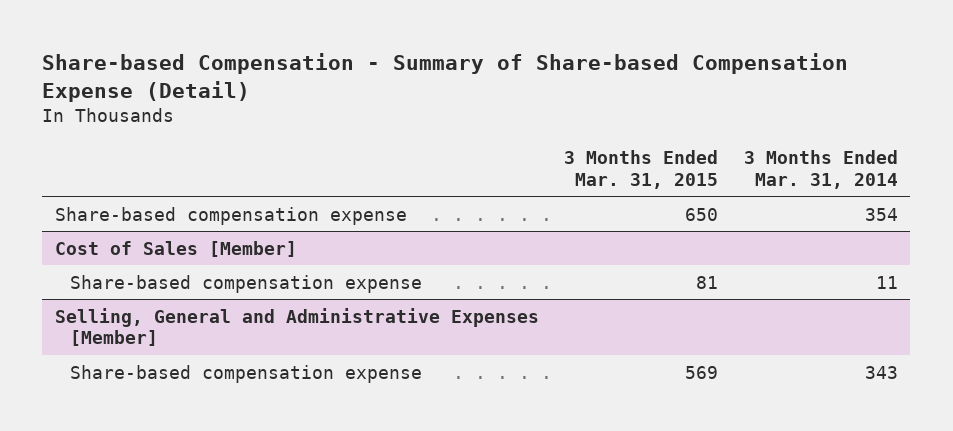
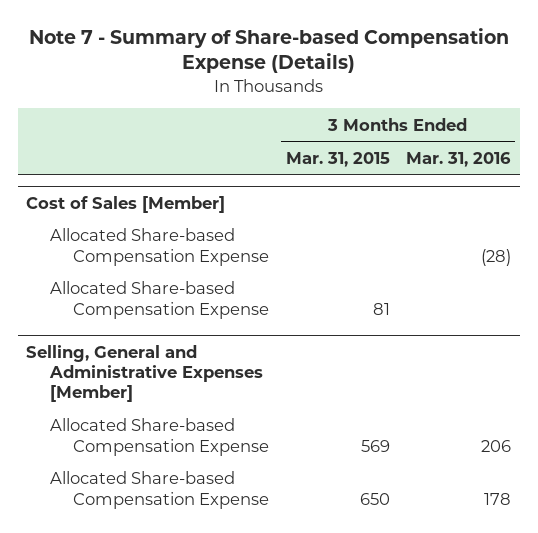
- Share-based Compensation - Summary of Share-based Compensation Expense (Detail)
+ Note 7 - Summary of Share-based Compensation Expense (Details)
- | 3 Months Ended Mar. 31, 2015 | 3 Months Ended Mar. 31, 2014
+ | 3 Months Ended Mar. 31, 2015 | 3 Months Ended Mar. 31, 2016
- Share-based compensation expense | 650 | 354
@ Cost of Sales [Member]
- Share-based compensation expense | 81 | 11
+ Allocated Share-based Compensation Expense | | (28)
+ Allocated Share-based Compensation Expense | 81 |
@ Selling, General and Administrative Expenses [Member]
- Share-based compensation expense | 569 | 343
+ Allocated Share-based Compensation Expense | 569 | 206
+ Allocated Share-based Compensation Expense | 650 | 178

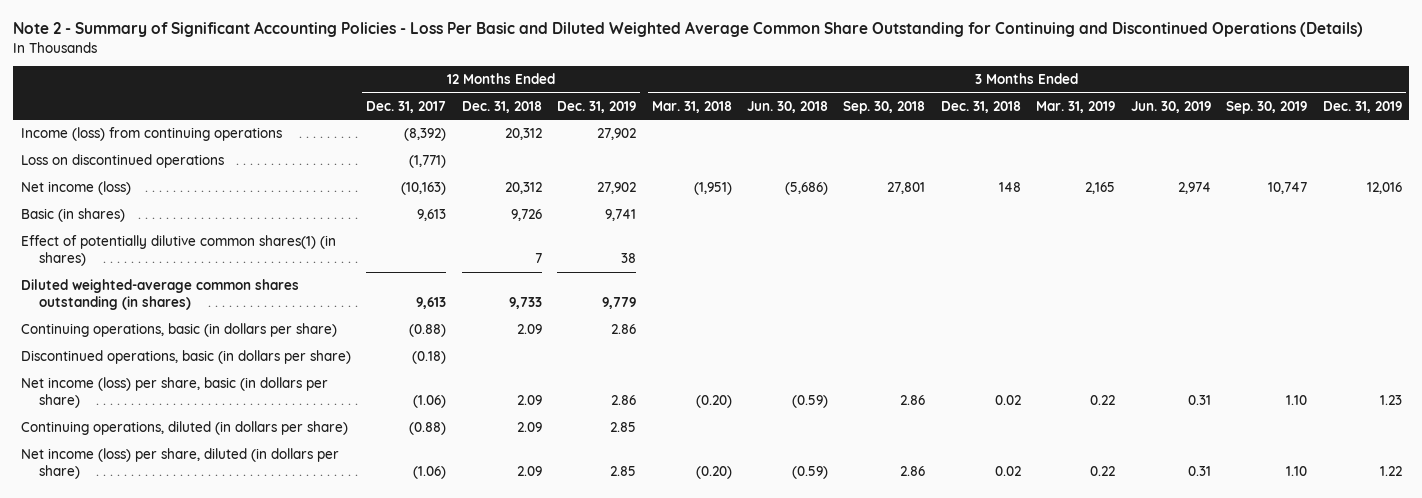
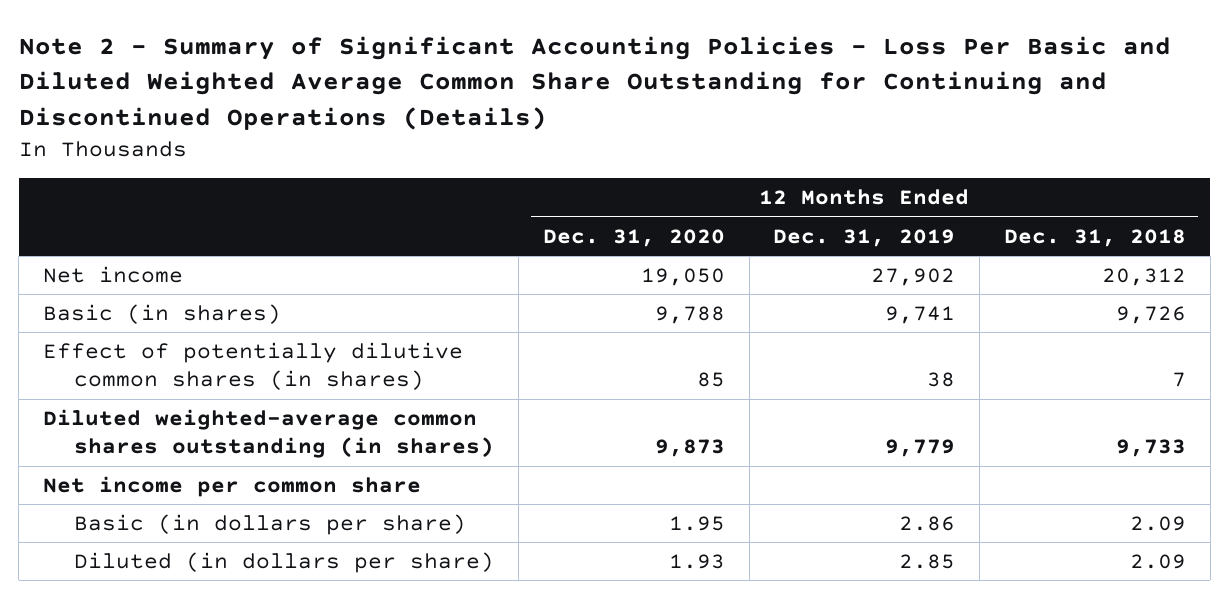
- | 12 Months Ended Dec. 31, 2017 | 12 Months Ended Dec. 31, 2018 | 12 Months Ended Dec. 31, 2019 | 3 Months Ended Mar. 31, 2018 | 3 Months Ended Jun. 30, 2018 | 3 Months Ended Sep. 30, 2018 | 3 Months Ended Dec. 31, 2018 | 3 Months Ended Mar. 31, 2019 | 3 Months Ended Jun. 30, 2019 | 3 Months Ended Sep. 30, 2019 | 3 Months Ended Dec. 31, 2019
+ | 12 Months Ended Dec. 31, 2020 | 12 Months Ended Dec. 31, 2019 | 12 Months Ended Dec. 31, 2018
- Income (loss) from continuing operations | (8,392) | 20,312 | 27,902 | | | | | | | |
- Loss on discontinued operations | (1,771) | | | | | | | | | |
- Net income (loss) | (10,163) | 20,312 | 27,902 | (1,951) | (5,686) | 27,801 | 148 | 2,165 | 2,974 | 10,747 | 12,016
+ Net income | 19,050 | 27,902 | 20,312
- Effect of potentially dilutive common shares(1) (in shares) | | 7 | 38 | | | | | | | |
+ Effect of potentially dilutive common shares (in shares) | 85 | 38 | 7
- Continuing operations, basic (in dollars per share) | (0.88) | 2.09 | 2.86 | | | | | | | |
- Discontinued operations, basic (in dollars per share) | (0.18) | | | | | | | | | |
- Net income (loss) per share, basic (in dollars per share) | (1.06) | 2.09 | 2.86 | (0.20) | (0.59) | 2.86 | 0.02 | 0.22 | 0.31 | 1.10 | 1.23
- Continuing operations, diluted (in dollars per share) | (0.88) | 2.09 | 2.85 | | | | | | | |
- Net income (loss) per share, diluted (in dollars per share) | (1.06) | 2.09 | 2.85 | (0.20) | (0.59) | 2.86 | 0.02 | 0.22 | 0.31 | 1.10 | 1.22
+ Net income per common share
+ Basic (in dollars per share) | 1.95 | 2.86 | 2.09
+ Diluted (in dollars per share) | 1.93 | 2.85 | 2.09

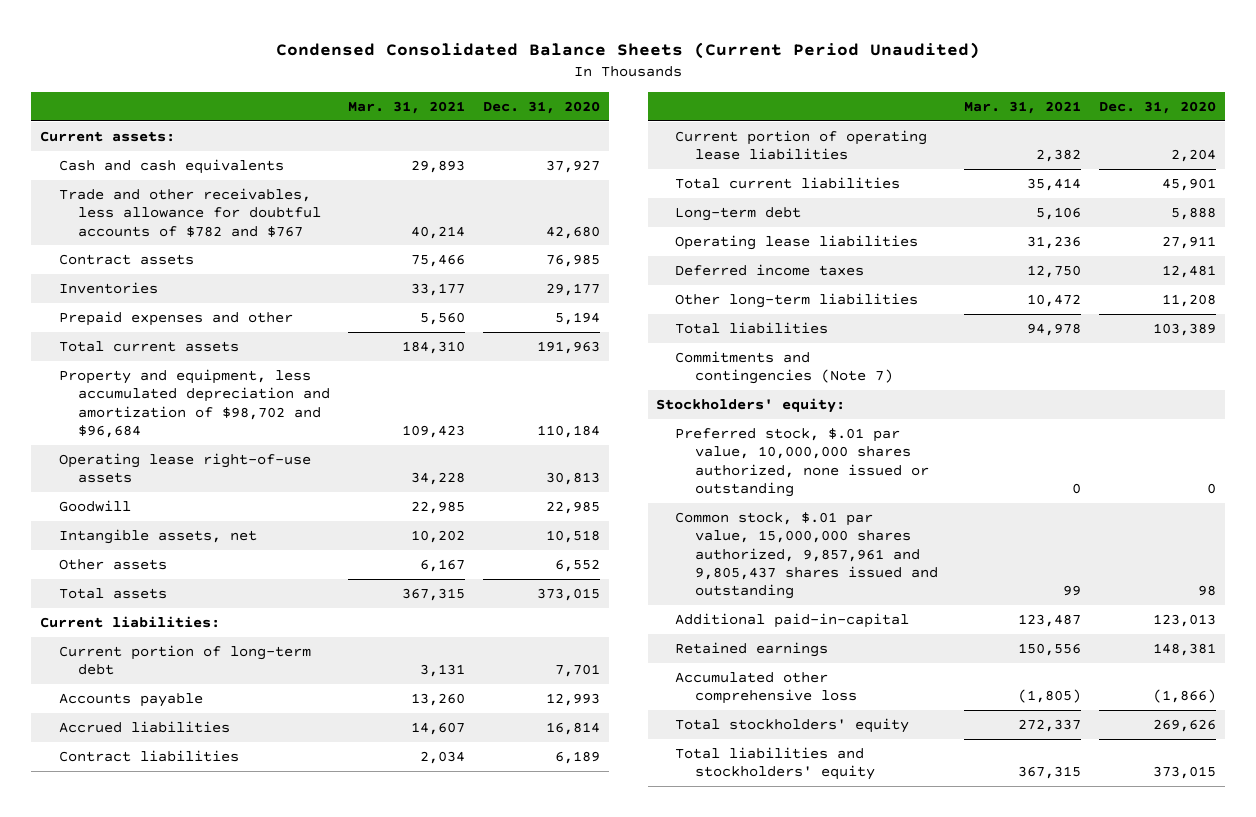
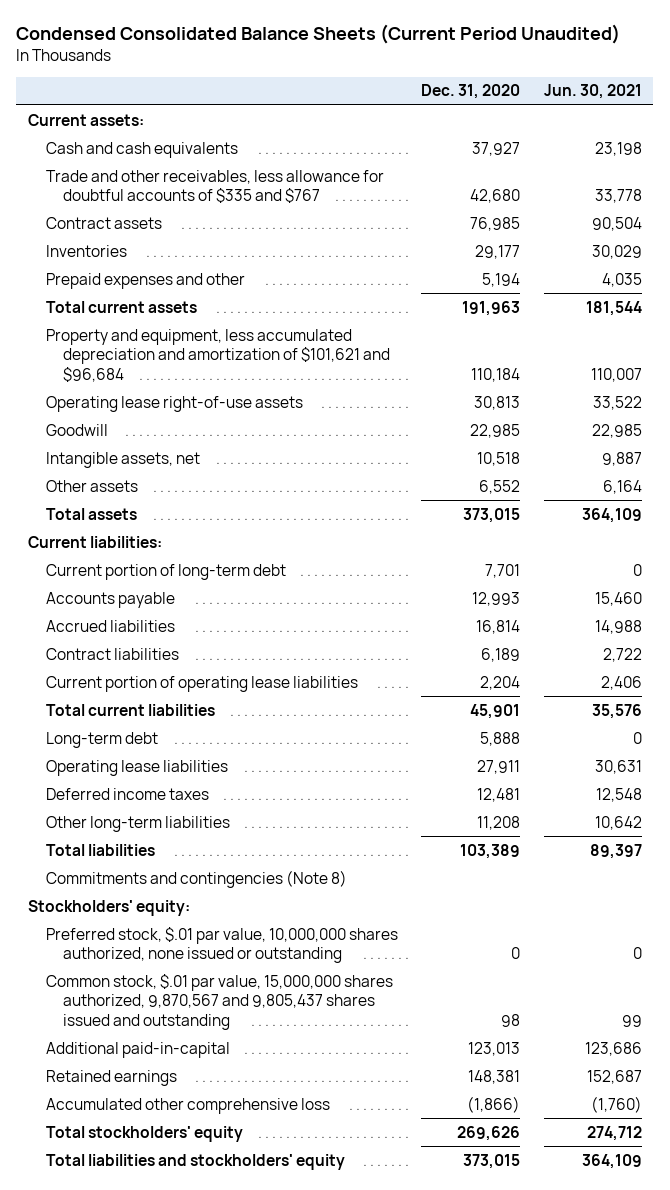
- | Mar. 31, 2021 | Dec. 31, 2020
+ | Dec. 31, 2020 | Jun. 30, 2021
- Trade and other receivables, less allowance for doubtful accounts of $782 and $767 | 40,214 | 42,680
+ Trade and other receivables, less allowance for doubtful accounts of $335 and $767 | 42,680 | 33,778
- Property and equipment, less accumulated depreciation and amortization of $98,702 and $96,684 | 109,423 | 110,184
+ Property and equipment, less accumulated depreciation and amortization of $101,621 and $96,684 | 110,184 | 110,007
- Commitments and contingencies (Note 7)
+ Commitments and contingencies (Note 8)
- Common stock, $.01 par value, 15,000,000 shares authorized, 9,857,961 and 9,805,437 shares issued and outstanding | 99 | 98
+ Common stock, $.01 par value, 15,000,000 shares authorized, 9,870,567 and 9,805,437 shares issued and outstanding | 98 | 99

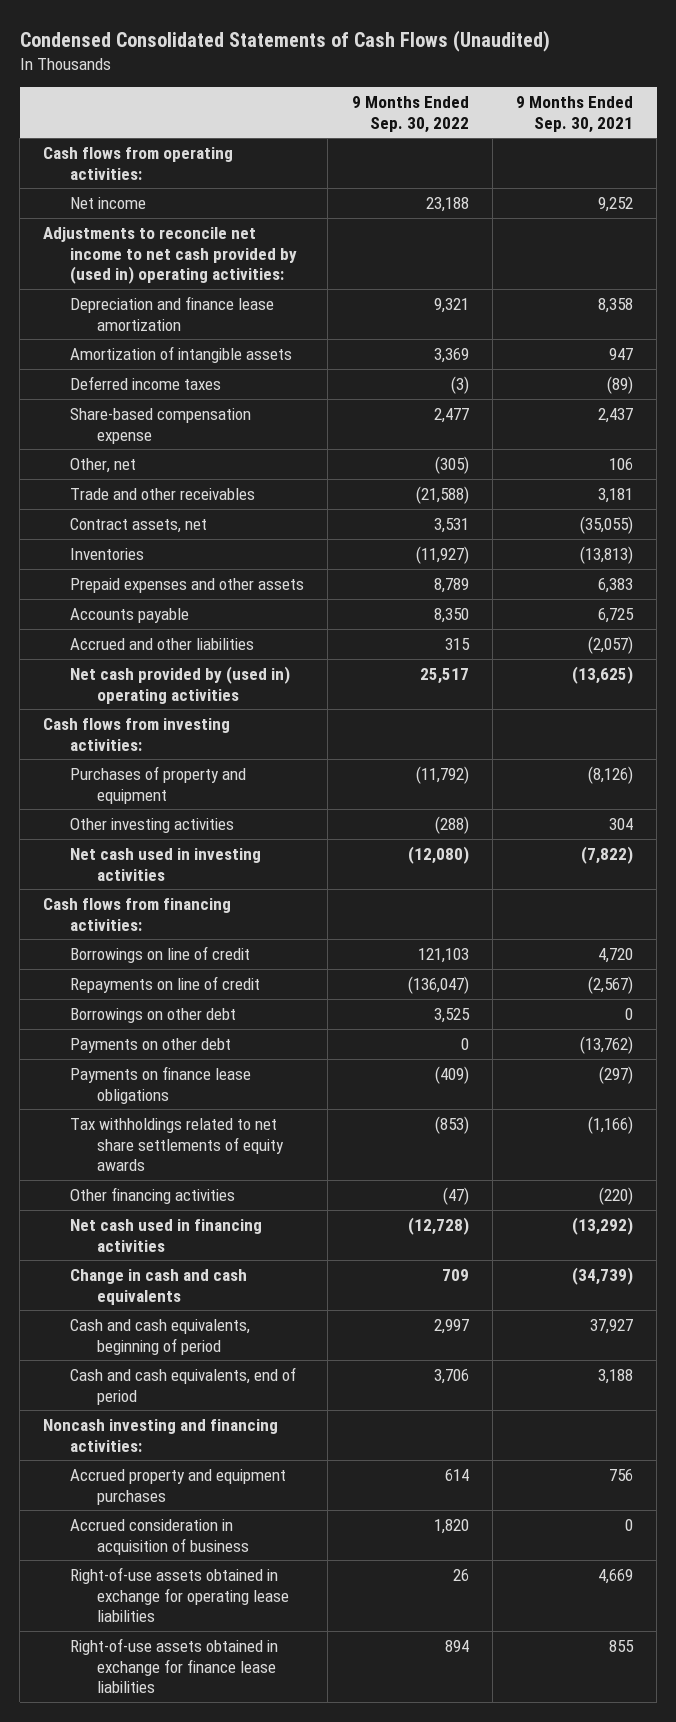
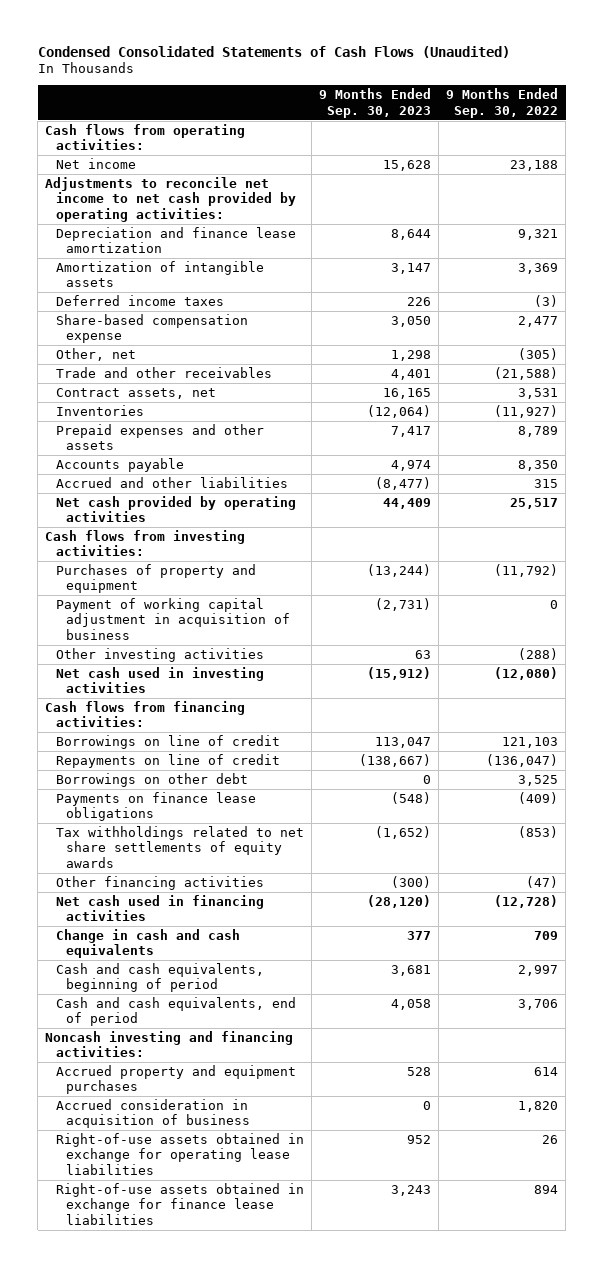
- | 9 Months Ended Sep. 30, 2022 | 9 Months Ended Sep. 30, 2021
+ | 9 Months Ended Sep. 30, 2023 | 9 Months Ended Sep. 30, 2022
- Adjustments to reconcile net income to net cash provided by (used in) operating activities:
+ Adjustments to reconcile net income to net cash provided by operating activities:
- Net cash provided by (used in) operating activities | 25,517 | (13,625)
+ Net cash provided by operating activities | 44,409 | 25,517
+ Payment of working capital adjustment in acquisition of business | (2,731) | 0
- Payments on other debt | 0 | (13,762)

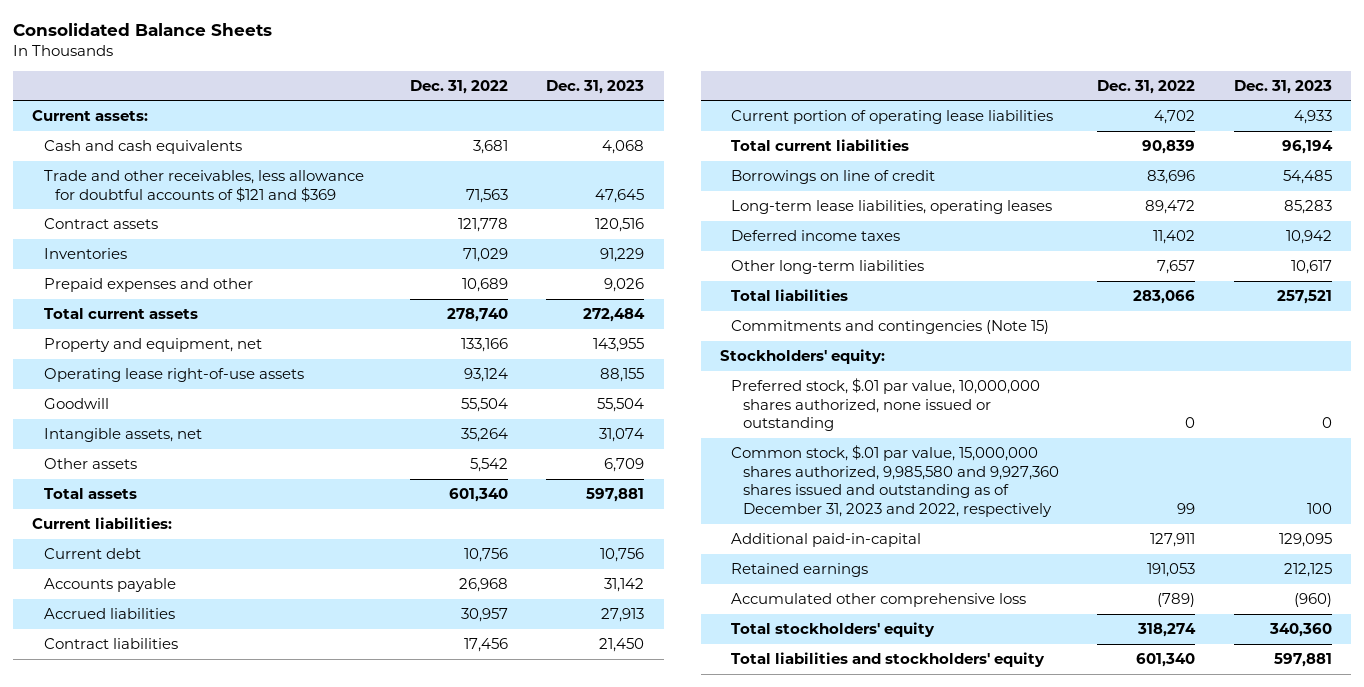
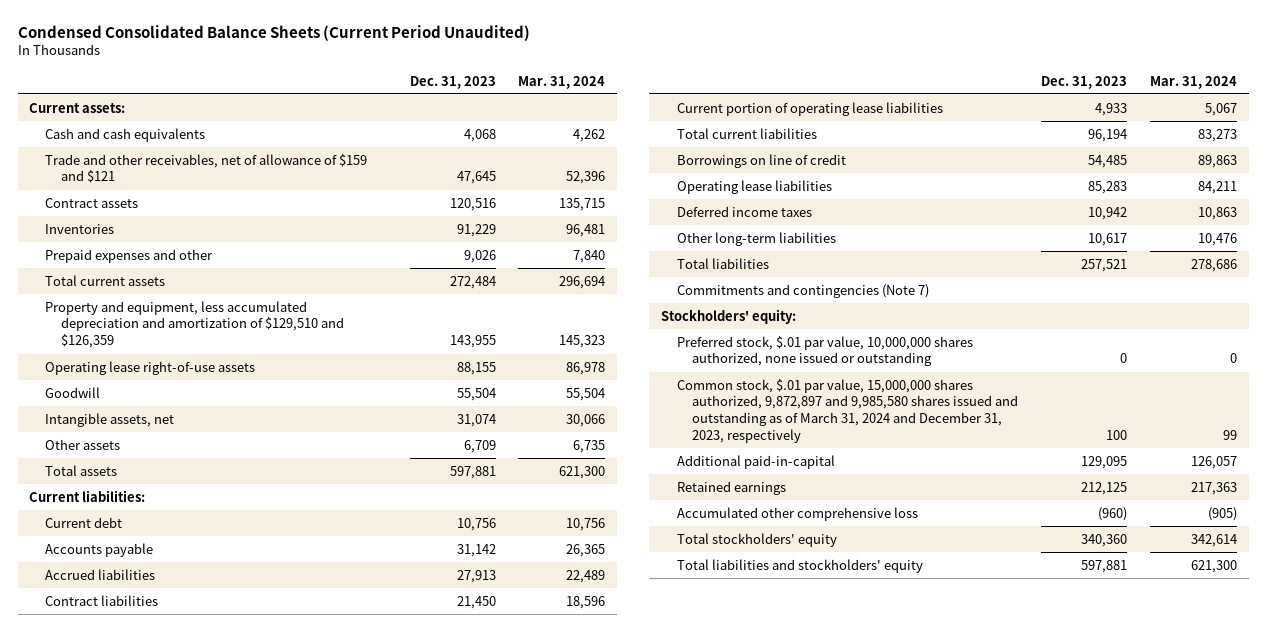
- Consolidated Balance Sheets
+ Condensed Consolidated Balance Sheets (Current Period Unaudited)
- | Dec. 31, 2022 | Dec. 31, 2023
+ | Dec. 31, 2023 | Mar. 31, 2024
- Trade and other receivables, less allowance for doubtful accounts of $121 and $369 | 71,563 | 47,645
+ Trade and other receivables, net of allowance of $159 and $121 | 47,645 | 52,396
- Property and equipment, net | 133,166 | 143,955
+ Property and equipment, less accumulated depreciation and amortization of $129,510 and $126,359 | 143,955 | 145,323
- Long-term lease liabilities, operating leases | 89,472 | 85,283
+ Operating lease liabilities | 85,283 | 84,211
- Commitments and contingencies (Note 15)
+ Commitments and contingencies (Note 7)
- Common stock, $.01 par value, 15,000,000 shares authorized, 9,985,580 and 9,927,360 shares issued and outstanding as of December 31, 2023 and 2022, respectively | 99 | 100
+ Common stock, $.01 par value, 15,000,000 shares authorized, 9,872,897 and 9,985,580 shares issued and outstanding as of March 31, 2024 and December 31, 2023, respectively | 100 | 99

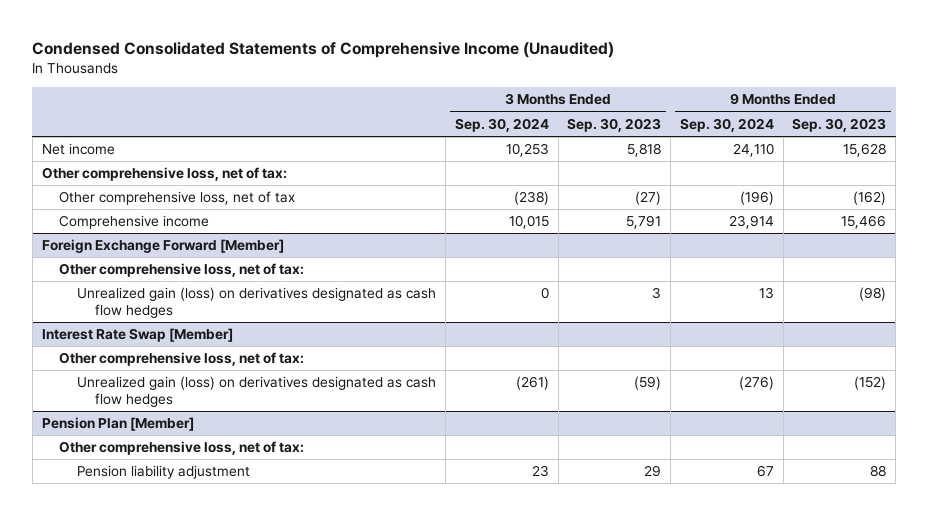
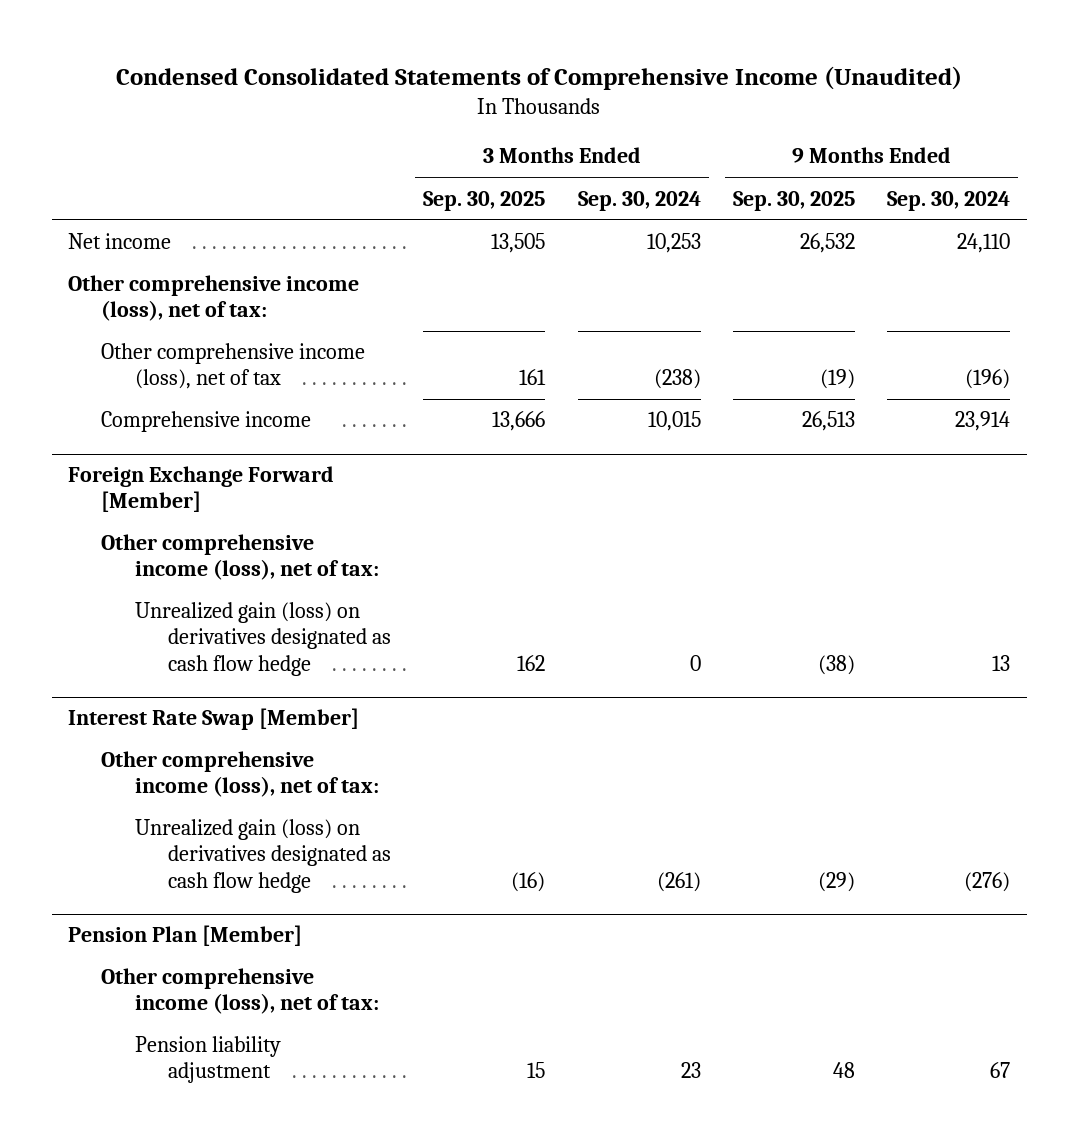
- | 3 Months Ended Sep. 30, 2024 | 3 Months Ended Sep. 30, 2023 | 9 Months Ended Sep. 30, 2024 | 9 Months Ended Sep. 30, 2023
+ | 3 Months Ended Sep. 30, 2025 | 3 Months Ended Sep. 30, 2024 | 9 Months Ended Sep. 30, 2025 | 9 Months Ended Sep. 30, 2024
- Other comprehensive loss, net of tax:
- Other comprehensive loss, net of tax | (238) | (27) | (196) | (162)
+ Other comprehensive income (loss), net of tax:
+ Other comprehensive income (loss), net of tax | 161 | (238) | (19) | (196)
@ Foreign Exchange Forward [Member]
- Other comprehensive loss, net of tax:
- Unrealized gain (loss) on derivatives designated as cash flow hedges | 0 | 3 | 13 | (98)
+ Other comprehensive income (loss), net of tax:
+ Unrealized gain (loss) on derivatives designated as cash flow hedge | 162 | 0 | (38) | 13
@ Interest Rate Swap [Member]
- Other comprehensive loss, net of tax:
- Unrealized gain (loss) on derivatives designated as cash flow hedges | (261) | (59) | (276) | (152)
+ Other comprehensive income (loss), net of tax:
+ Unrealized gain (loss) on derivatives designated as cash flow hedge | (16) | (261) | (29) | (276)
@ Pension Plan [Member]
- Other comprehensive loss, net of tax:
+ Other comprehensive income (loss), net of tax:

